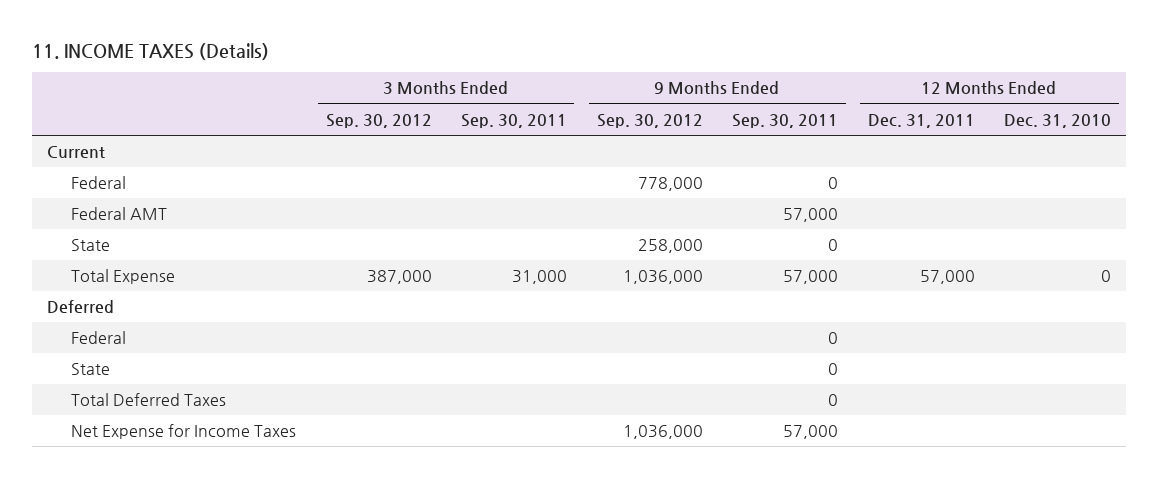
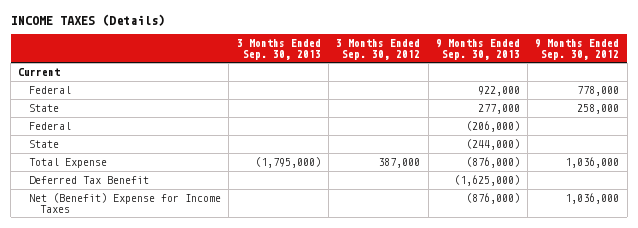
- 11. INCOME TAXES (Details)
+ INCOME TAXES (Details)
- | 3 Months Ended Sep. 30, 2012 | 3 Months Ended Sep. 30, 2011 | 9 Months Ended Sep. 30, 2012 | 9 Months Ended Sep. 30, 2011 | 12 Months Ended Dec. 31, 2011 | 12 Months Ended Dec. 31, 2010
+ | 3 Months Ended Sep. 30, 2013 | 3 Months Ended Sep. 30, 2012 | 9 Months Ended Sep. 30, 2013 | 9 Months Ended Sep. 30, 2012
- Federal AMT | | | | 57,000 | |
- Deferred
- Total Deferred Taxes | | | | 0 | |
- Net Expense for Income Taxes | | | 1,036,000 | 57,000 | |
moved down: Total Expense | (1,795,000) | 387,000 | (876,000) | 1,036,000
+ Deferred Tax Benefit | | | (1,625,000) |
+ Net (Benefit) Expense for Income Taxes | | | (876,000) | 1,036,000

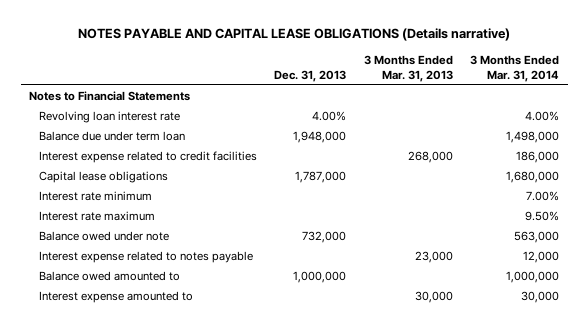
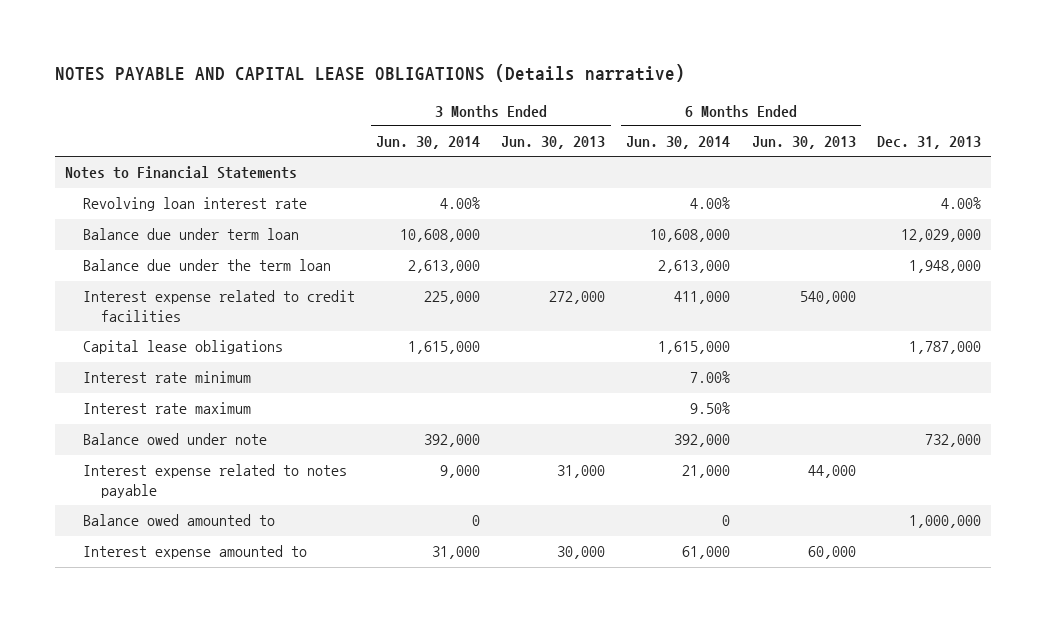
- | Dec. 31, 2013 | 3 Months Ended Mar. 31, 2013 | 3 Months Ended Mar. 31, 2014
+ | 3 Months Ended Jun. 30, 2014 | 3 Months Ended Jun. 30, 2013 | 6 Months Ended Jun. 30, 2014 | 6 Months Ended Jun. 30, 2013 | Dec. 31, 2013
- Balance due under term loan | 1,948,000 | | 1,498,000
+ Balance due under term loan | 10,608,000 | | 10,608,000 | | 12,029,000
+ Balance due under the term loan | 2,613,000 | | 2,613,000 | | 1,948,000

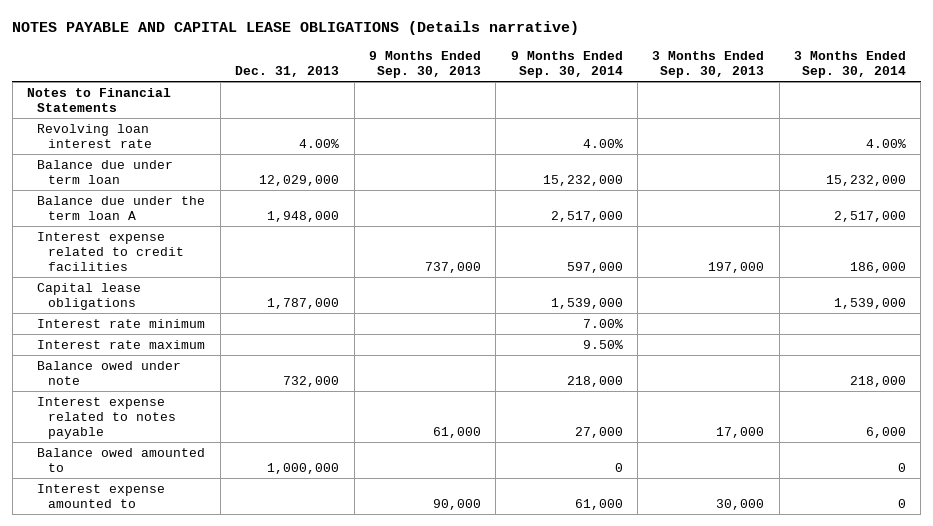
- | 3 Months Ended Jun. 30, 2014 | 3 Months Ended Jun. 30, 2013 | 6 Months Ended Jun. 30, 2014 | 6 Months Ended Jun. 30, 2013 | Dec. 31, 2013
+ | Dec. 31, 2013 | 9 Months Ended Sep. 30, 2013 | 9 Months Ended Sep. 30, 2014 | 3 Months Ended Sep. 30, 2013 | 3 Months Ended Sep. 30, 2014
- Balance due under the term loan | 2,613,000 | | 2,613,000 | | 1,948,000
+ Balance due under the term loan A | 1,948,000 | | 2,517,000 | | 2,517,000

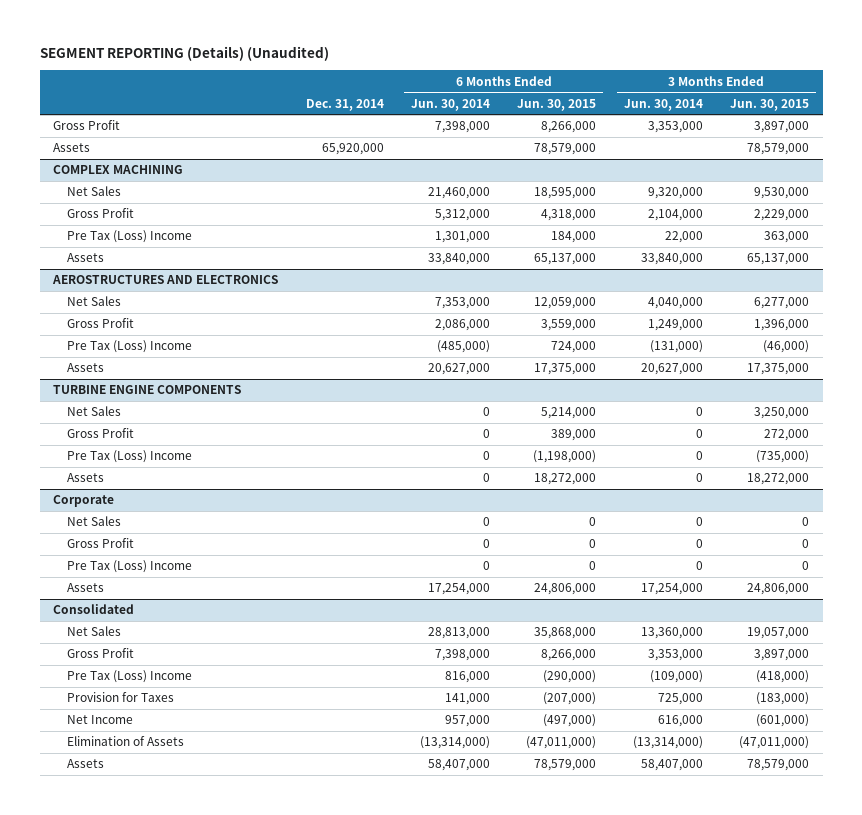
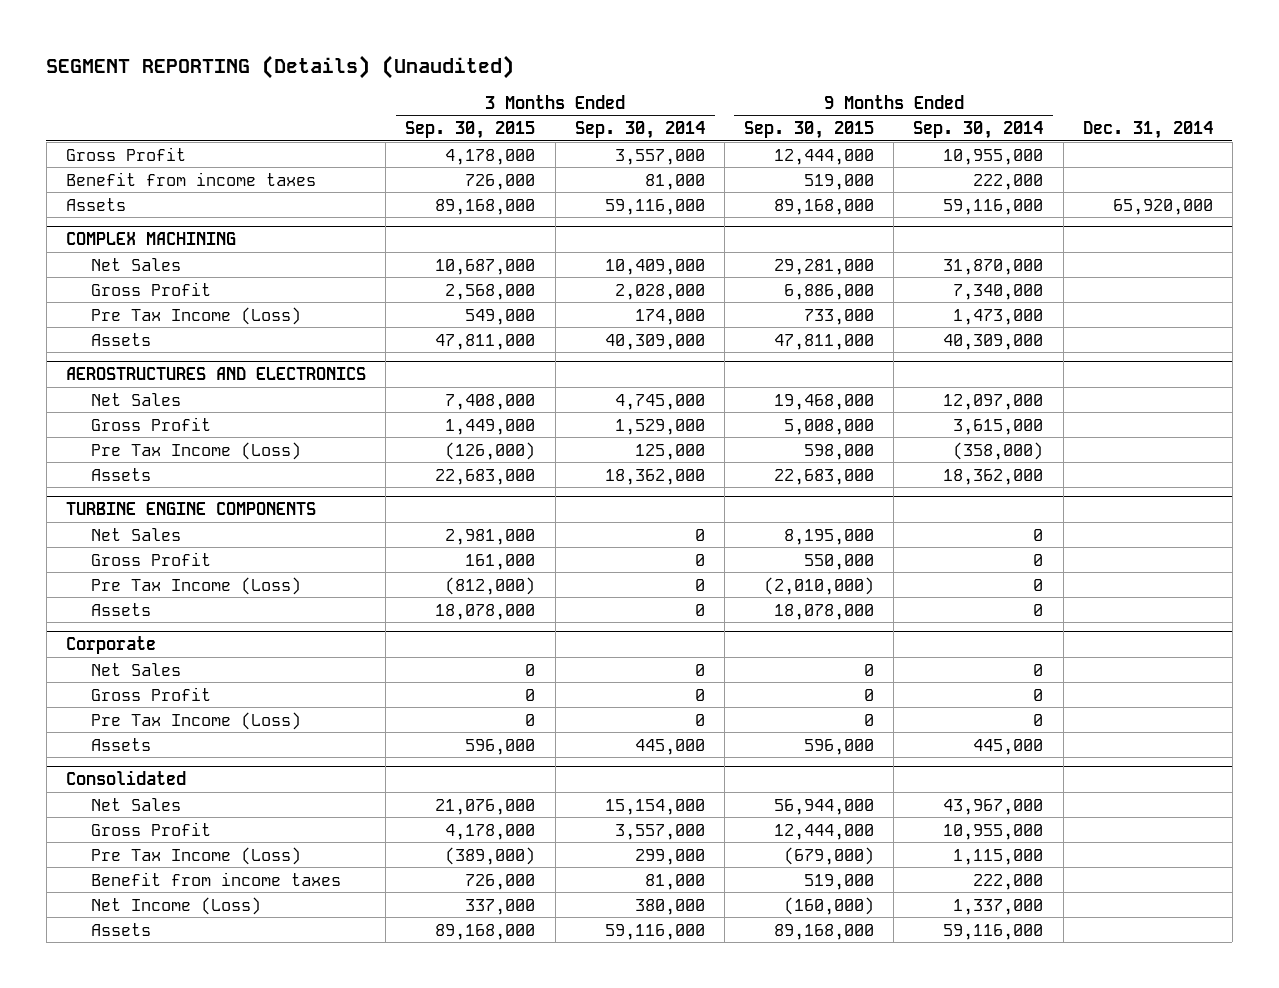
- | Dec. 31, 2014 | 6 Months Ended Jun. 30, 2014 | 6 Months Ended Jun. 30, 2015 | 3 Months Ended Jun. 30, 2014 | 3 Months Ended Jun. 30, 2015
+ | 3 Months Ended Sep. 30, 2015 | 3 Months Ended Sep. 30, 2014 | 9 Months Ended Sep. 30, 2015 | 9 Months Ended Sep. 30, 2014 | Dec. 31, 2014
+ Benefit from income taxes | 726,000 | 81,000 | 519,000 | 222,000 |
@ COMPLEX MACHINING
- Pre Tax (Loss) Income | | 1,301,000 | 184,000 | 22,000 | 363,000
+ Pre Tax Income (Loss) | 549,000 | 174,000 | 733,000 | 1,473,000 |
@ AEROSTRUCTURES AND ELECTRONICS
- Pre Tax (Loss) Income | | (485,000) | 724,000 | (131,000) | (46,000)
+ Pre Tax Income (Loss) | (126,000) | 125,000 | 598,000 | (358,000) |
@ TURBINE ENGINE COMPONENTS
- Pre Tax (Loss) Income | | 0 | (1,198,000) | 0 | (735,000)
+ Pre Tax Income (Loss) | (812,000) | 0 | (2,010,000) | 0 |
@ Corporate
- Pre Tax (Loss) Income | | 0 | 0 | 0 | 0
+ Pre Tax Income (Loss) | 0 | 0 | 0 | 0 |
@ Consolidated
- Pre Tax (Loss) Income | | 816,000 | (290,000) | (109,000) | (418,000)
- Provision for Taxes | | 141,000 | (207,000) | 725,000 | (183,000)
- Net Income | | 957,000 | (497,000) | 616,000 | (601,000)
- Elimination of Assets | | (13,314,000) | (47,011,000) | (13,314,000) | (47,011,000)
+ Pre Tax Income (Loss) | (389,000) | 299,000 | (679,000) | 1,115,000 |
+ Benefit from income taxes | 726,000 | 81,000 | 519,000 | 222,000 |
+ Net Income (Loss) | 337,000 | 380,000 | (160,000) | 1,337,000 |

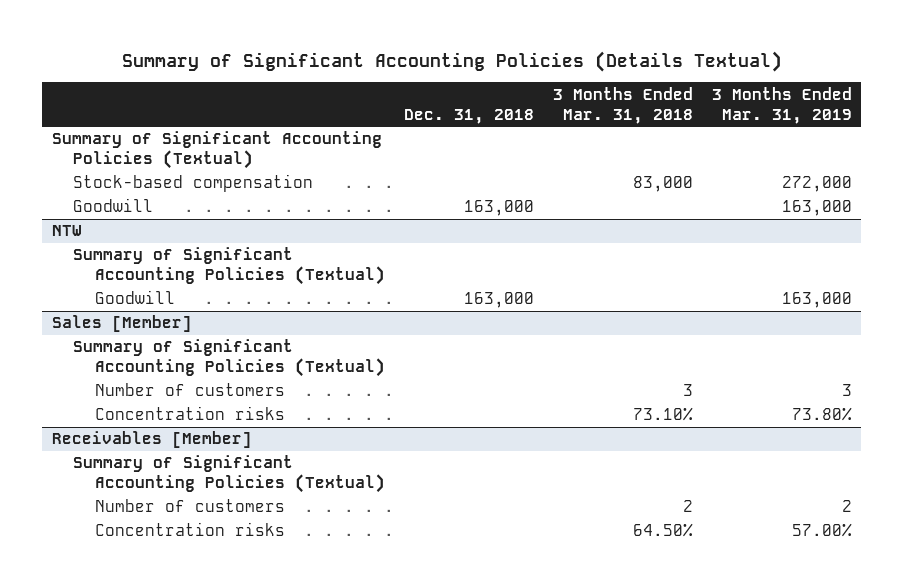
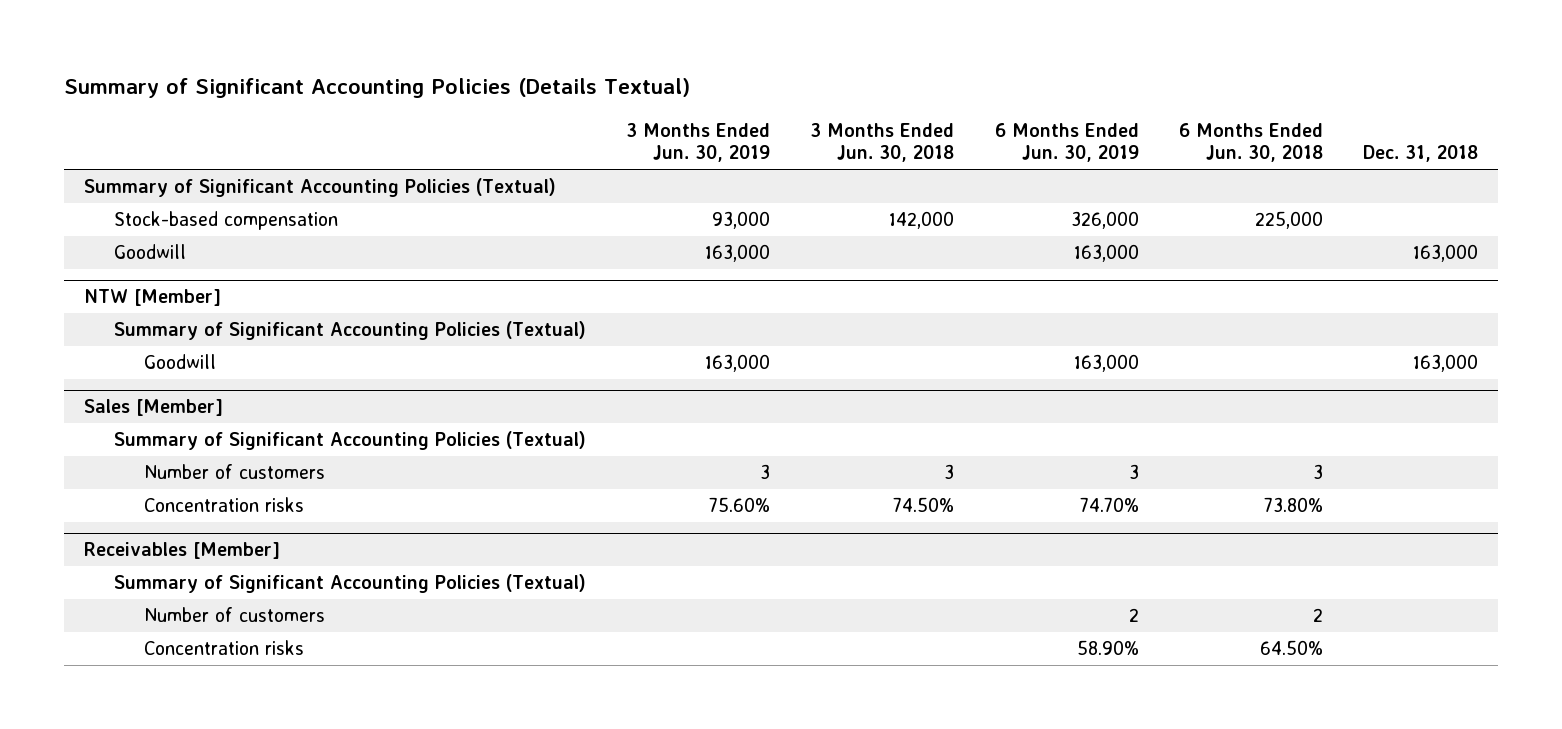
- | Dec. 31, 2018 | 3 Months Ended Mar. 31, 2018 | 3 Months Ended Mar. 31, 2019
+ | 3 Months Ended Jun. 30, 2019 | 3 Months Ended Jun. 30, 2018 | 6 Months Ended Jun. 30, 2019 | 6 Months Ended Jun. 30, 2018 | Dec. 31, 2018
- NTW
+ NTW [Member]

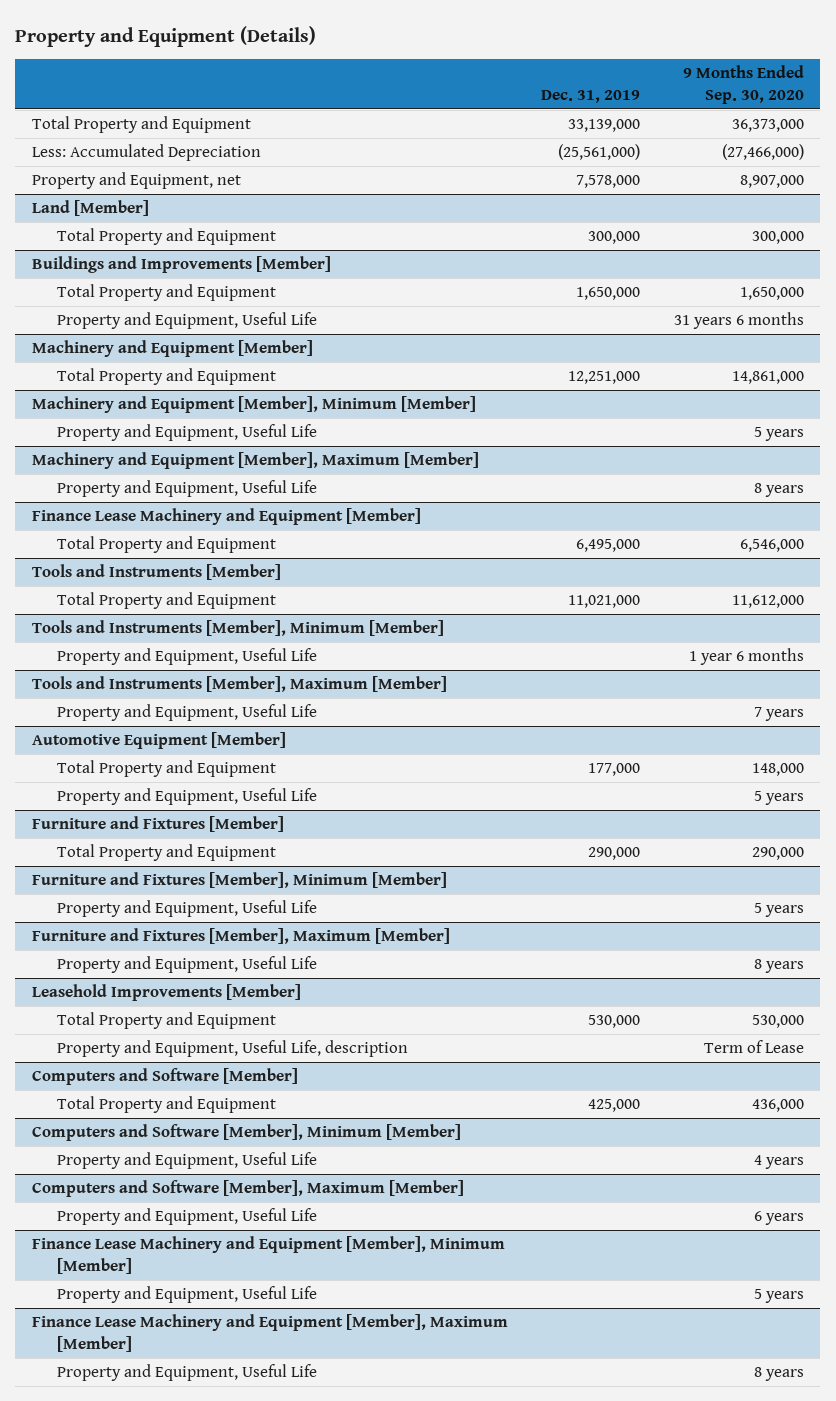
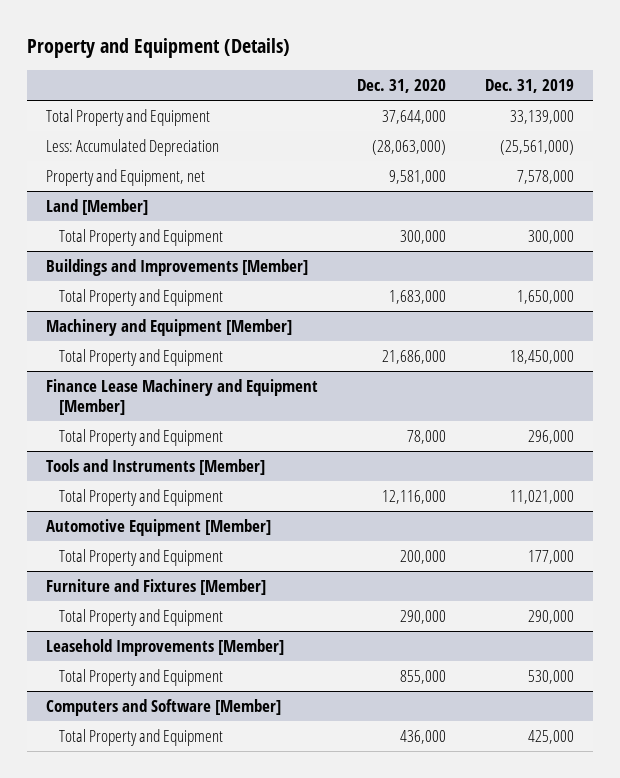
- | Dec. 31, 2019 | 9 Months Ended Sep. 30, 2020
+ | Dec. 31, 2020 | Dec. 31, 2019
@ Buildings and Improvements [Member]
- Property and Equipment, Useful Life | | 31 years 6 months
@ Machinery and Equipment [Member]
- Total Property and Equipment | 12,251,000 | 14,861,000
- Machinery and Equipment [Member], Minimum [Member]
- Property and Equipment, Useful Life | | 5 years
- Machinery and Equipment [Member], Maximum [Member]
- Property and Equipment, Useful Life | | 8 years
@ Machinery and Equipment [Member]
+ Total Property and Equipment | 21,686,000 | 18,450,000
@ Finance Lease Machinery and Equipment [Member]
- Total Property and Equipment | 6,495,000 | 6,546,000
+ Total Property and Equipment | 78,000 | 296,000
- Tools and Instruments [Member], Minimum [Member]
- Property and Equipment, Useful Life | | 1 year 6 months
- Tools and Instruments [Member], Maximum [Member]
- Property and Equipment, Useful Life | | 7 years
@ Automotive Equipment [Member]
- Property and Equipment, Useful Life | | 5 years
- Furniture and Fixtures [Member], Minimum [Member]
- Property and Equipment, Useful Life | | 5 years
- Furniture and Fixtures [Member], Maximum [Member]
- Property and Equipment, Useful Life | | 8 years
@ Leasehold Improvements [Member]
- Property and Equipment, Useful Life, description | | Term of Lease
- Computers and Software [Member], Minimum [Member]
- Property and Equipment, Useful Life | | 4 years
- Computers and Software [Member], Maximum [Member]
- Property and Equipment, Useful Life | | 6 years
- Finance Lease Machinery and Equipment [Member], Minimum [Member]
- Property and Equipment, Useful Life | | 5 years
- Finance Lease Machinery and Equipment [Member], Maximum [Member]
- Property and Equipment, Useful Life | | 8 years

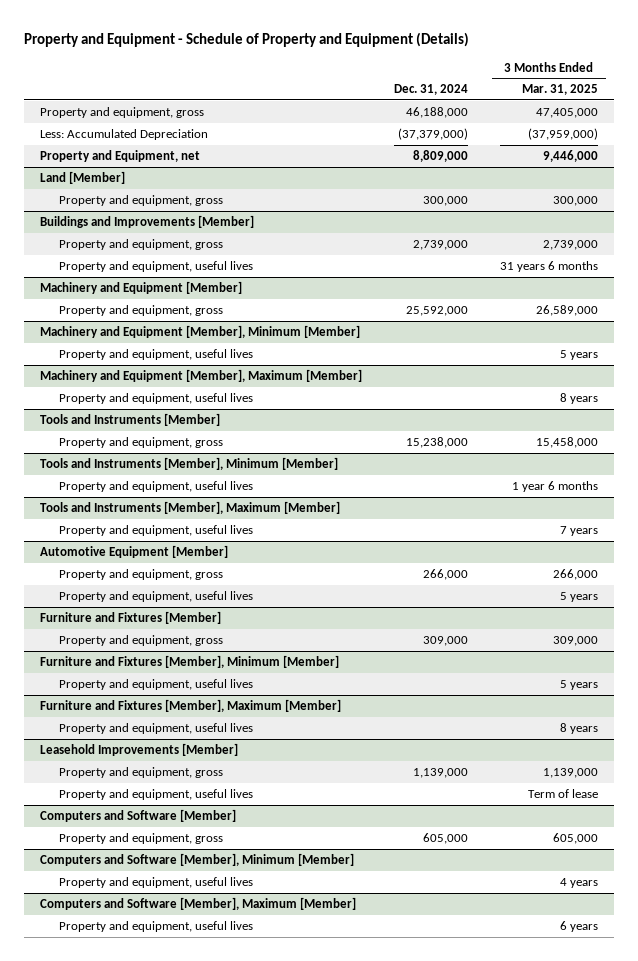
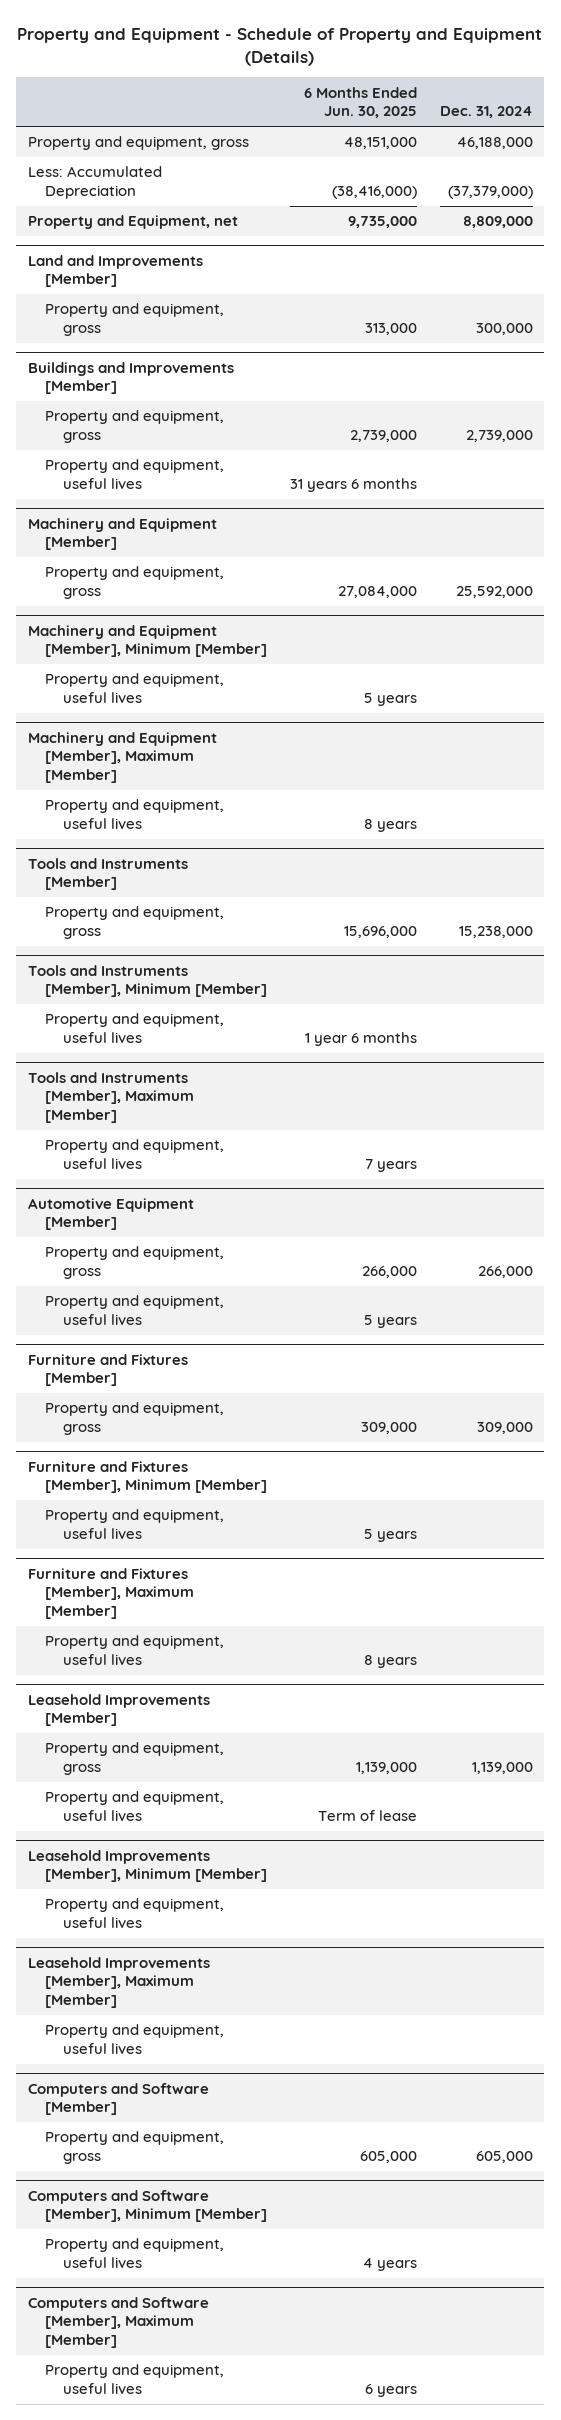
- | Dec. 31, 2024 | 3 Months Ended Mar. 31, 2025
+ | 6 Months Ended Jun. 30, 2025 | Dec. 31, 2024
- Land [Member]
+ Land and Improvements [Member]
+ Leasehold Improvements [Member], Minimum [Member]
+ Property and equipment, useful lives
+ Leasehold Improvements [Member], Maximum [Member]
+ Property and equipment, useful lives

